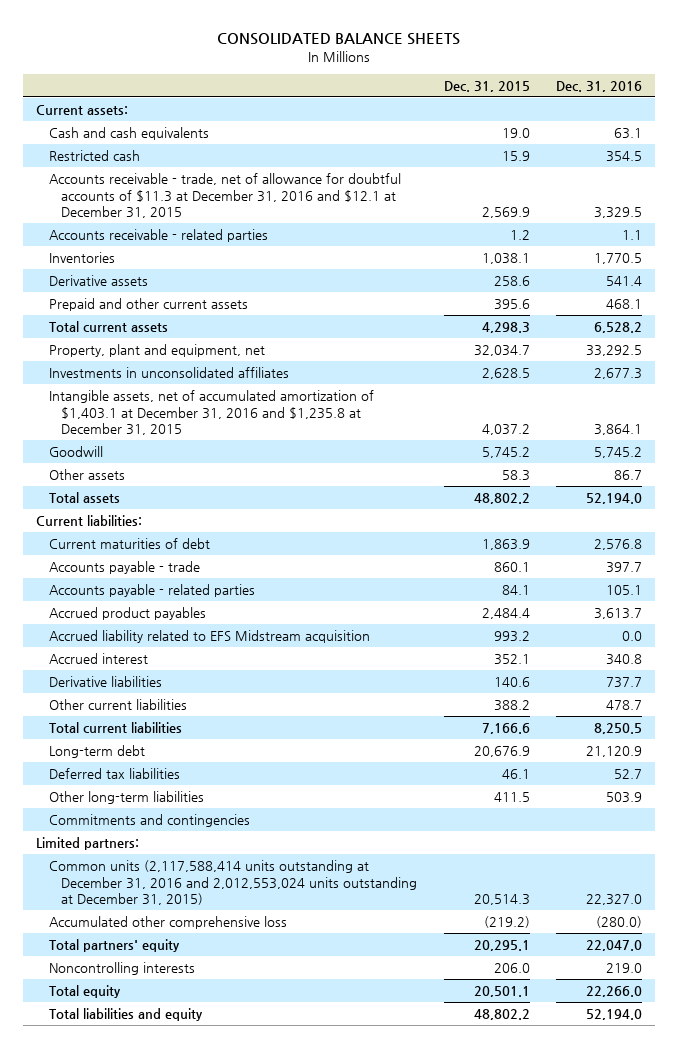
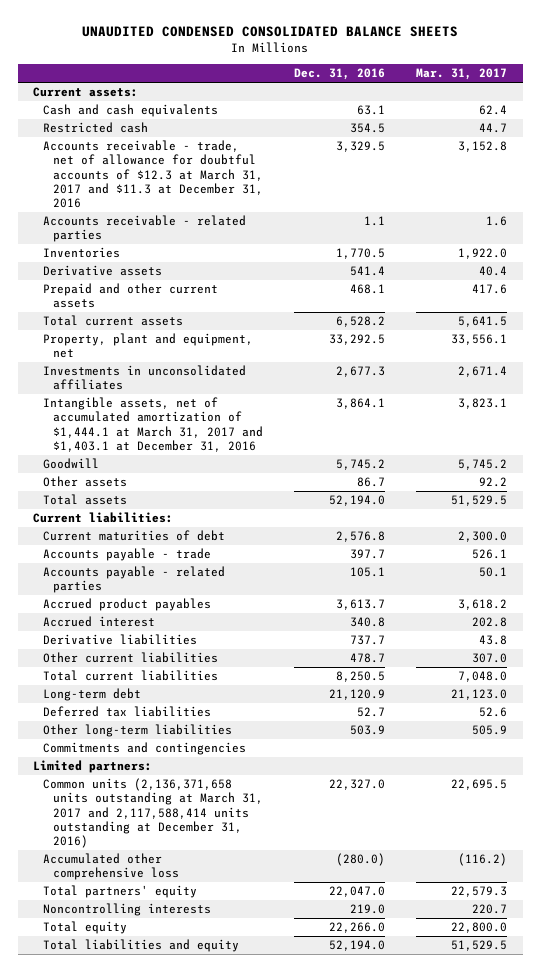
- CONSOLIDATED BALANCE SHEETS
+ UNAUDITED CONDENSED CONSOLIDATED BALANCE SHEETS
- | Dec. 31, 2015 | Dec. 31, 2016
+ | Dec. 31, 2016 | Mar. 31, 2017
- Accounts receivable - trade, net of allowance for doubtful accounts of $11.3 at December 31, 2016 and $12.1 at December 31, 2015 | 2,569.9 | 3,329.5
+ Accounts receivable - trade, net of allowance for doubtful accounts of $12.3 at March 31, 2017 and $11.3 at December 31, 2016 | 3,329.5 | 3,152.8
- Intangible assets, net of accumulated amortization of $1,403.1 at December 31, 2016 and $1,235.8 at December 31, 2015 | 4,037.2 | 3,864.1
+ Intangible assets, net of accumulated amortization of $1,444.1 at March 31, 2017 and $1,403.1 at December 31, 2016 | 3,864.1 | 3,823.1
- Accrued liability related to EFS Midstream acquisition | 993.2 | 0.0
- Common units (2,117,588,414 units outstanding at December 31, 2016 and 2,012,553,024 units outstanding at December 31, 2015) | 20,514.3 | 22,327.0
+ Common units (2,136,371,658 units outstanding at March 31, 2017 and 2,117,588,414 units outstanding at December 31, 2016) | 22,327.0 | 22,695.5

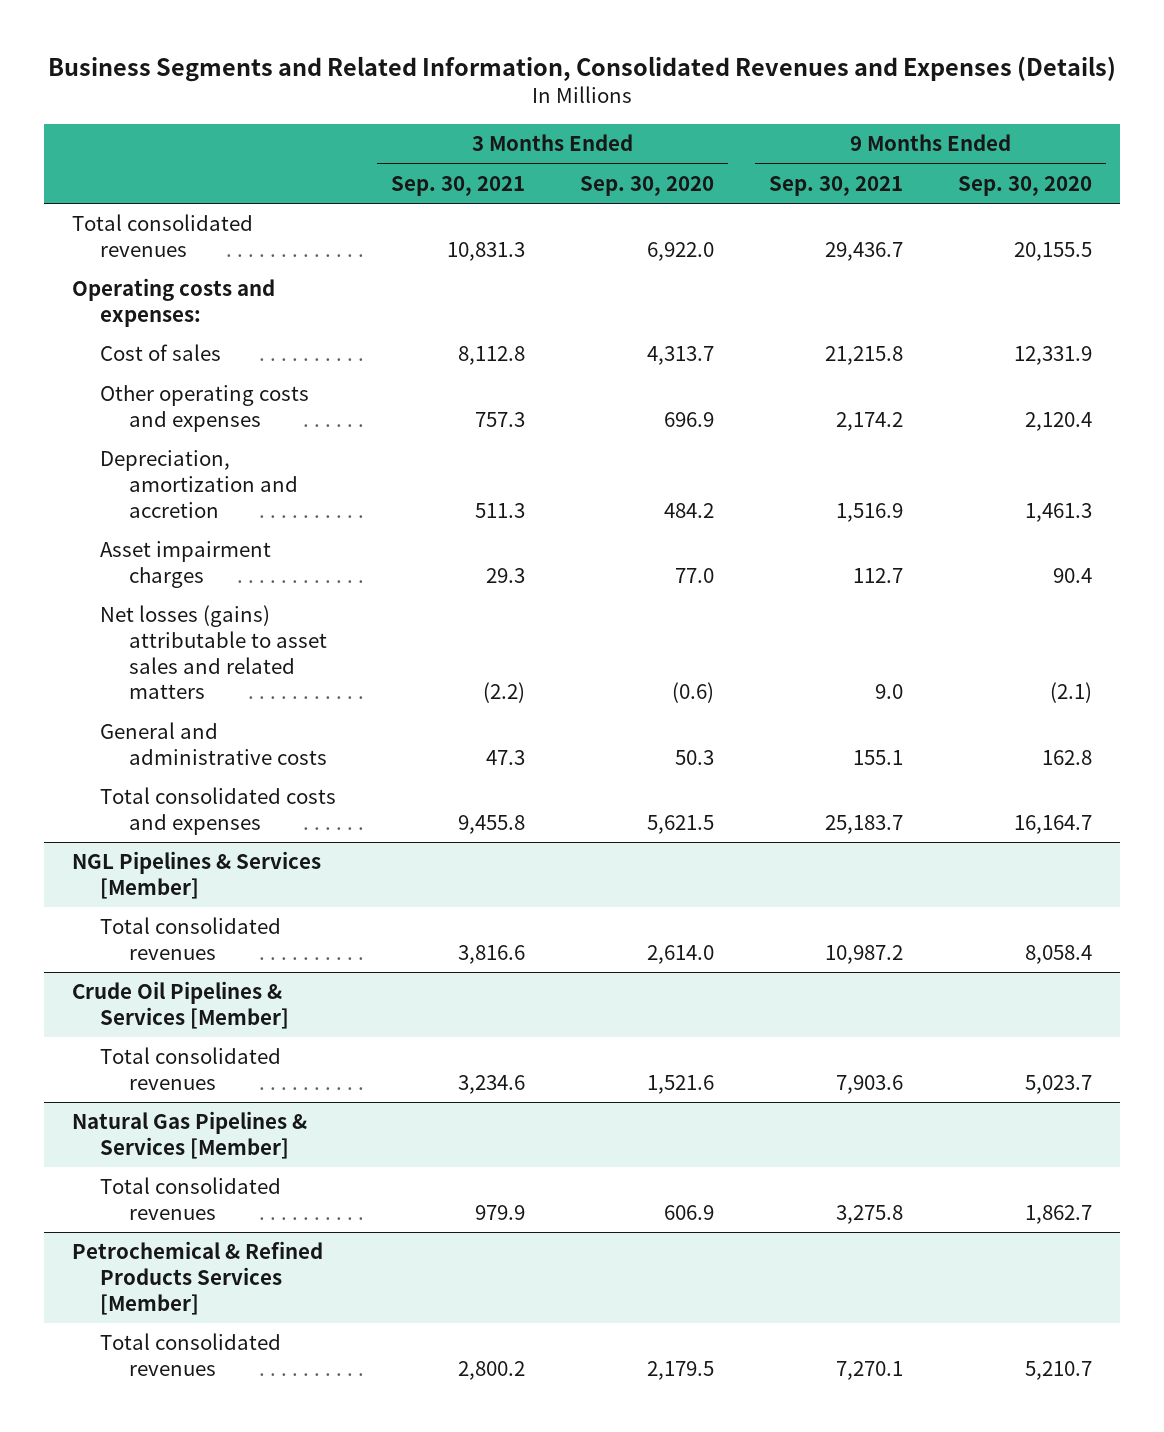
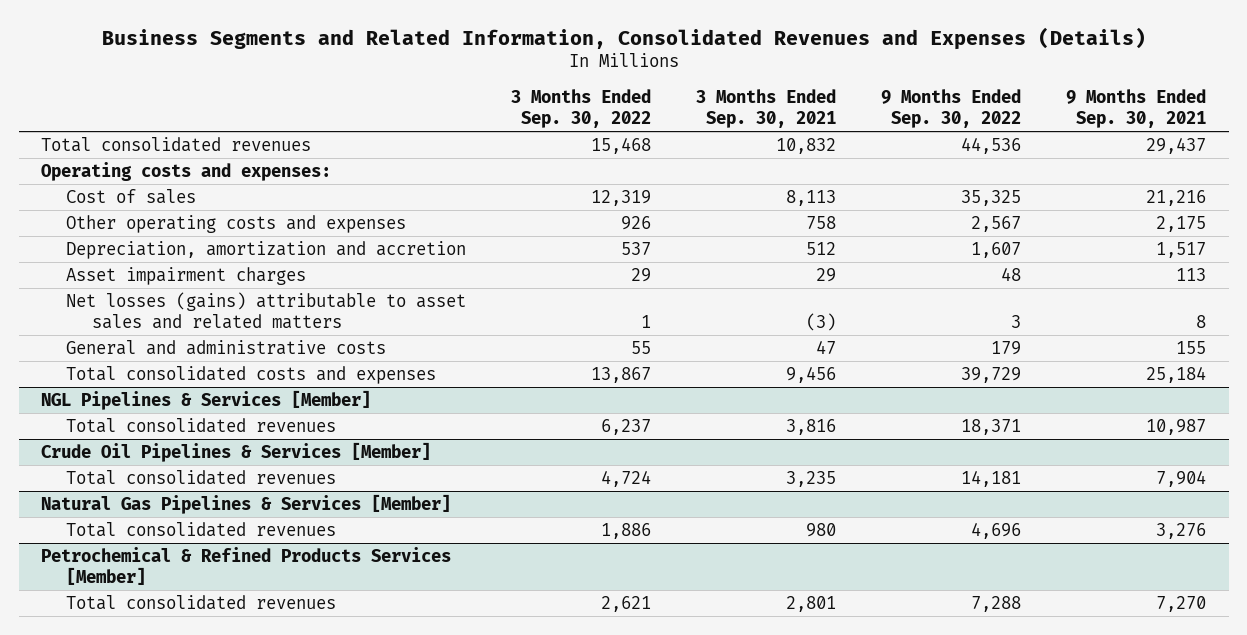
- | 3 Months Ended Sep. 30, 2021 | 3 Months Ended Sep. 30, 2020 | 9 Months Ended Sep. 30, 2021 | 9 Months Ended Sep. 30, 2020
+ | 3 Months Ended Sep. 30, 2022 | 3 Months Ended Sep. 30, 2021 | 9 Months Ended Sep. 30, 2022 | 9 Months Ended Sep. 30, 2021
- Total consolidated revenues | 10,831.3 | 6,922.0 | 29,436.7 | 20,155.5
+ Total consolidated revenues | 15,468 | 10,832 | 44,536 | 29,437
- Cost of sales | 8,112.8 | 4,313.7 | 21,215.8 | 12,331.9
- Other operating costs and expenses | 757.3 | 696.9 | 2,174.2 | 2,120.4
- Depreciation, amortization and accretion | 511.3 | 484.2 | 1,516.9 | 1,461.3
- Asset impairment charges | 29.3 | 77.0 | 112.7 | 90.4
- Net losses (gains) attributable to asset sales and related matters | (2.2) | (0.6) | 9.0 | (2.1)
- General and administrative costs | 47.3 | 50.3 | 155.1 | 162.8
- Total consolidated costs and expenses | 9,455.8 | 5,621.5 | 25,183.7 | 16,164.7
+ Cost of sales | 12,319 | 8,113 | 35,325 | 21,216
+ Other operating costs and expenses | 926 | 758 | 2,567 | 2,175
+ Depreciation, amortization and accretion | 537 | 512 | 1,607 | 1,517
+ Asset impairment charges | 29 | 29 | 48 | 113
+ Net losses (gains) attributable to asset sales and related matters | 1 | (3) | 3 | 8
+ General and administrative costs | 55 | 47 | 179 | 155
+ Total consolidated costs and expenses | 13,867 | 9,456 | 39,729 | 25,184
@ NGL Pipelines & Services [Member]
- Total consolidated revenues | 3,816.6 | 2,614.0 | 10,987.2 | 8,058.4
+ Total consolidated revenues | 6,237 | 3,816 | 18,371 | 10,987
@ Crude Oil Pipelines & Services [Member]
- Total consolidated revenues | 3,234.6 | 1,521.6 | 7,903.6 | 5,023.7
+ Total consolidated revenues | 4,724 | 3,235 | 14,181 | 7,904
@ Natural Gas Pipelines & Services [Member]
- Total consolidated revenues | 979.9 | 606.9 | 3,275.8 | 1,862.7
+ Total consolidated revenues | 1,886 | 980 | 4,696 | 3,276
@ Petrochemical & Refined Products Services [Member]
- Total consolidated revenues | 2,800.2 | 2,179.5 | 7,270.1 | 5,210.7
+ Total consolidated revenues | 2,621 | 2,801 | 7,288 | 7,270

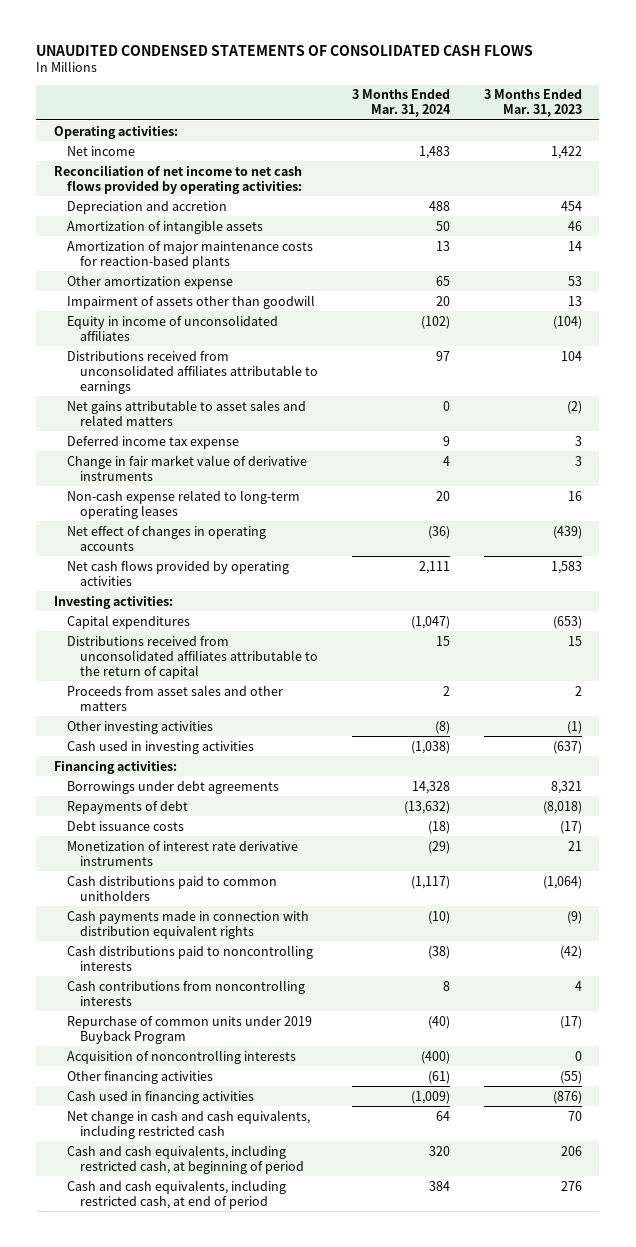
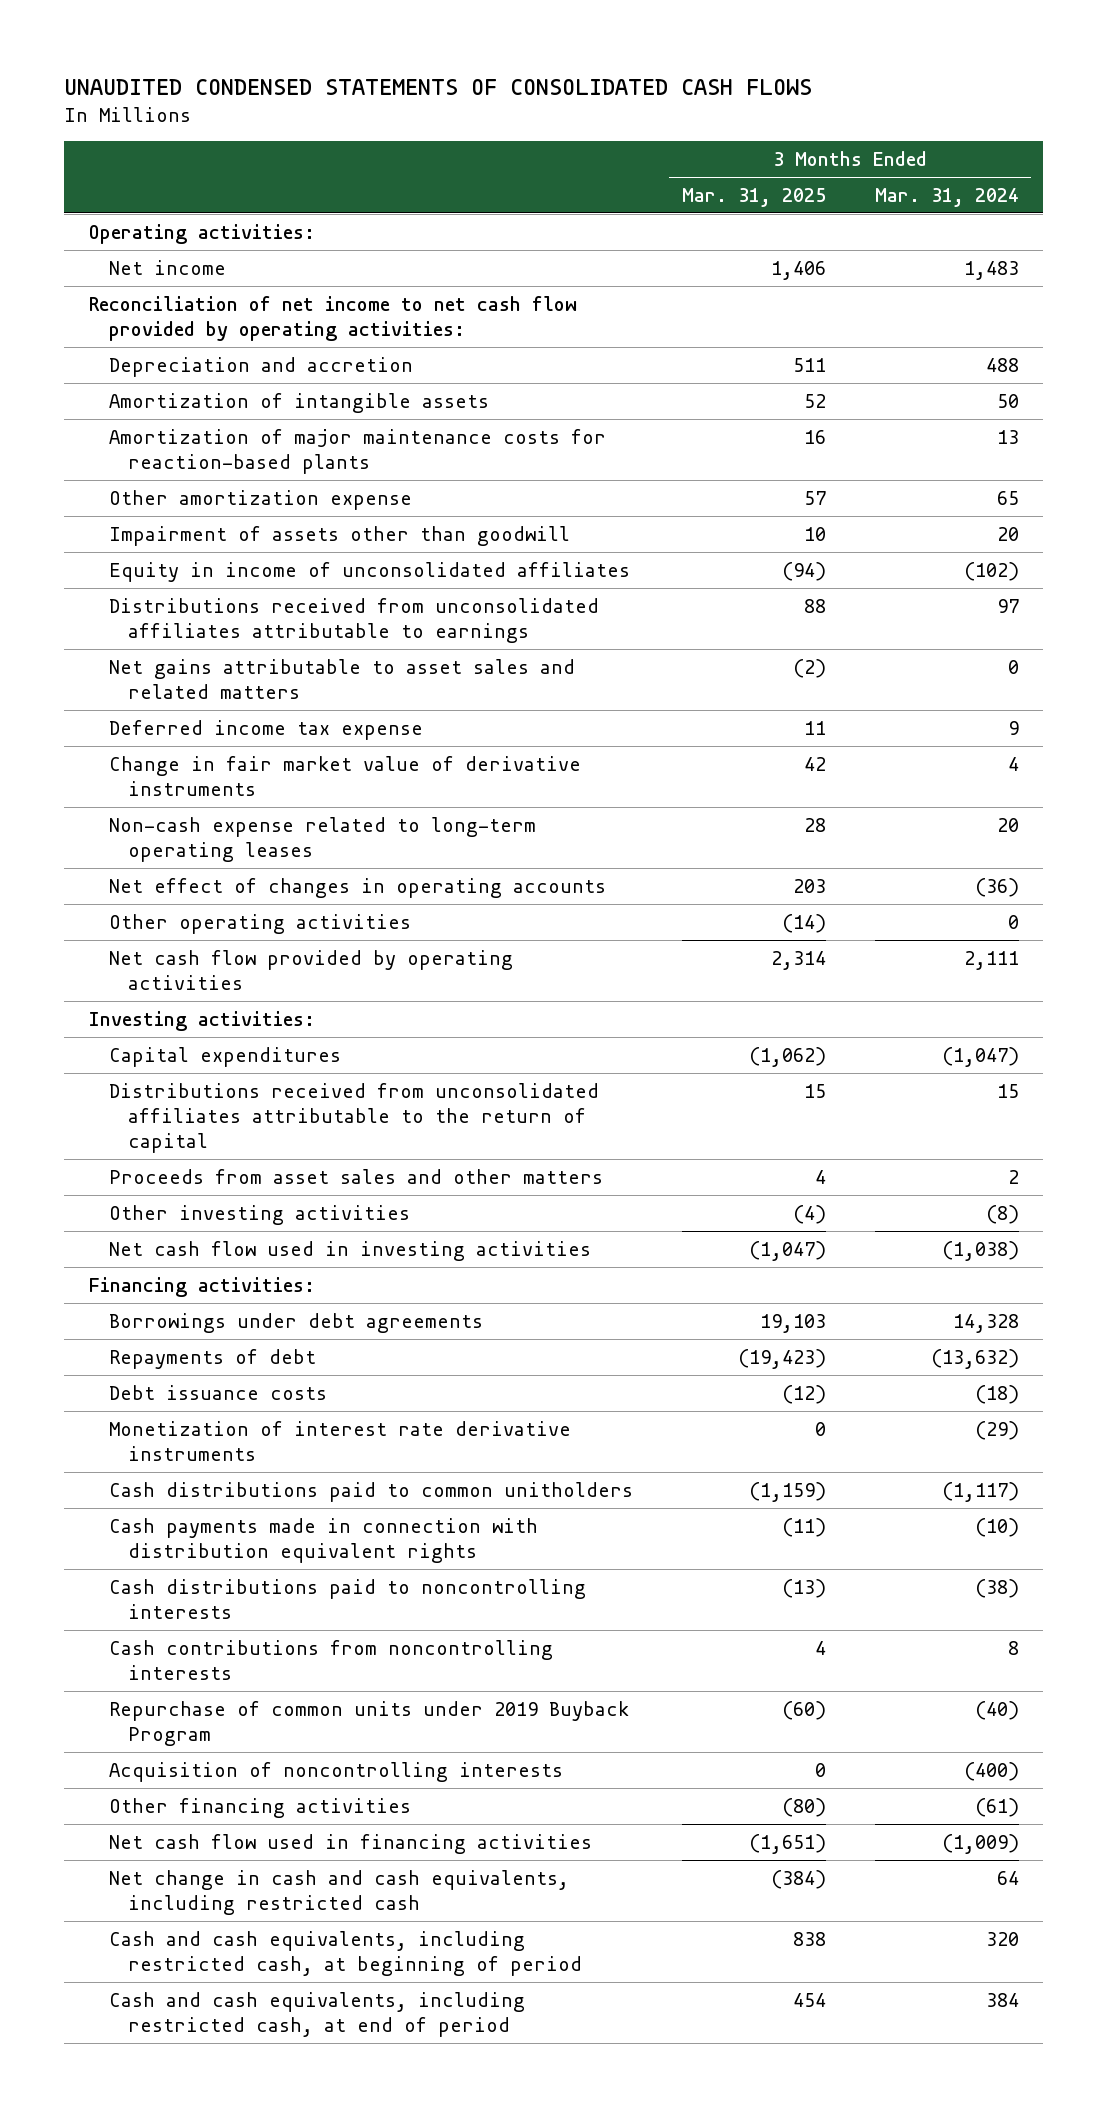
- | 3 Months Ended Mar. 31, 2024 | 3 Months Ended Mar. 31, 2023
+ | 3 Months Ended Mar. 31, 2025 | 3 Months Ended Mar. 31, 2024
- Reconciliation of net income to net cash flows provided by operating activities:
+ Reconciliation of net income to net cash flow provided by operating activities:
- Net cash flows provided by operating activities | 2,111 | 1,583
+ Other operating activities | (14) | 0
+ Net cash flow provided by operating activities | 2,314 | 2,111
- Cash used in investing activities | (1,038) | (637)
+ Net cash flow used in investing activities | (1,047) | (1,038)
- Cash used in financing activities | (1,009) | (876)
+ Net cash flow used in financing activities | (1,651) | (1,009)

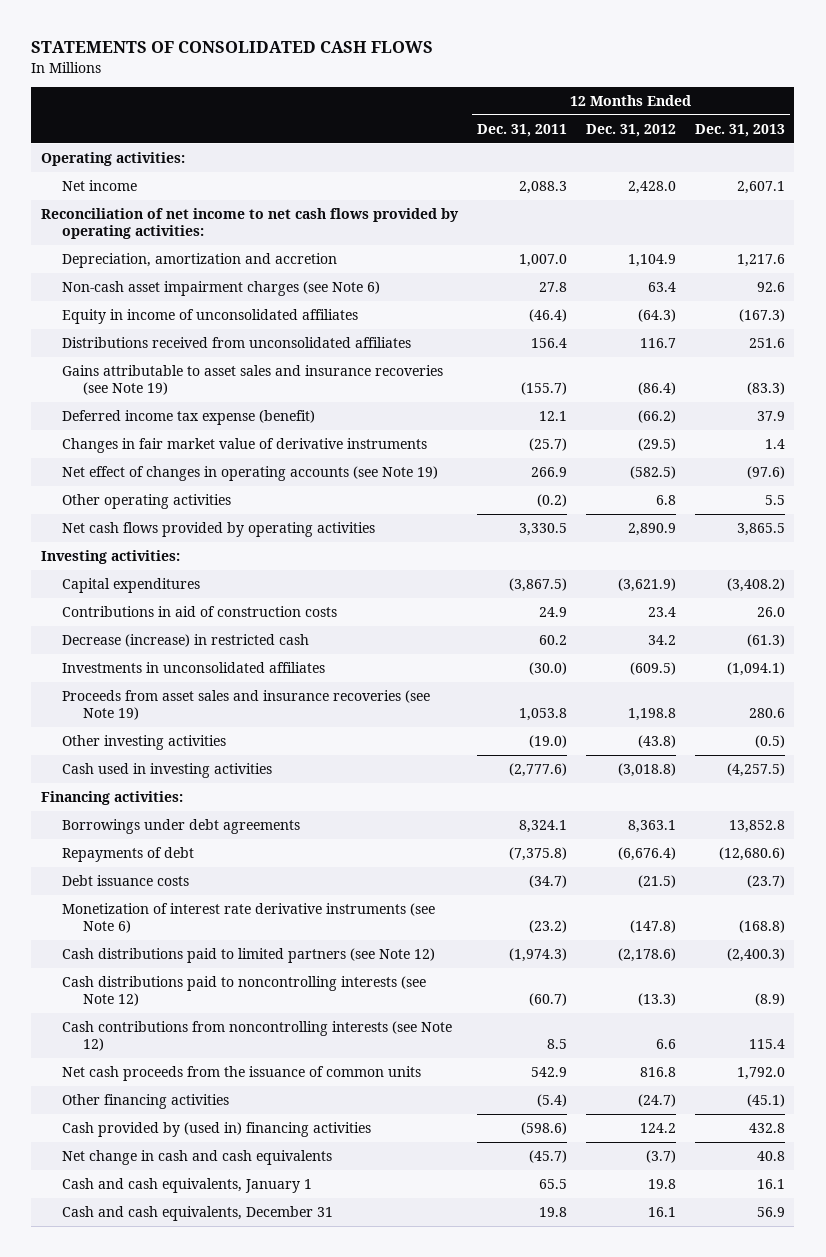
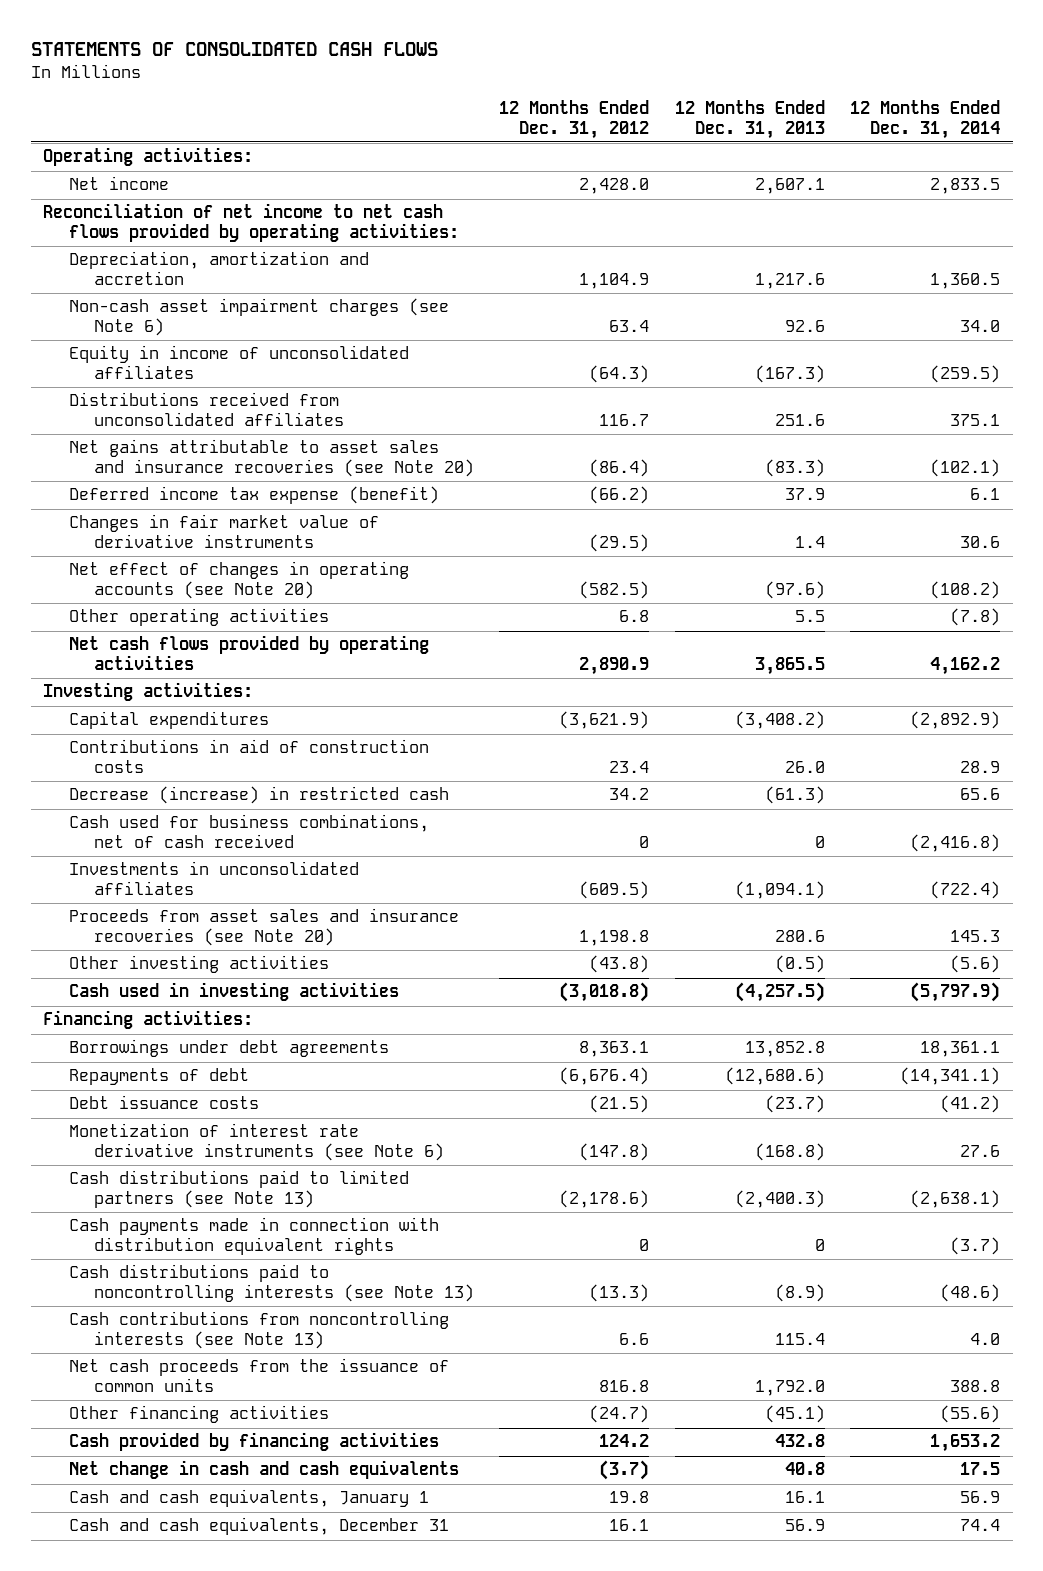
- | 12 Months Ended Dec. 31, 2011 | 12 Months Ended Dec. 31, 2012 | 12 Months Ended Dec. 31, 2013
+ | 12 Months Ended Dec. 31, 2012 | 12 Months Ended Dec. 31, 2013 | 12 Months Ended Dec. 31, 2014
- Gains attributable to asset sales and insurance recoveries (see Note 19) | (155.7) | (86.4) | (83.3)
+ Net gains attributable to asset sales and insurance recoveries (see Note 20) | (86.4) | (83.3) | (102.1)
- Net effect of changes in operating accounts (see Note 19) | 266.9 | (582.5) | (97.6)
+ Net effect of changes in operating accounts (see Note 20) | (582.5) | (97.6) | (108.2)
+ Cash used for business combinations, net of cash received | 0 | 0 | (2,416.8)
- Proceeds from asset sales and insurance recoveries (see Note 19) | 1,053.8 | 1,198.8 | 280.6
+ Proceeds from asset sales and insurance recoveries (see Note 20) | 1,198.8 | 280.6 | 145.3
- Cash distributions paid to limited partners (see Note 12) | (1,974.3) | (2,178.6) | (2,400.3)
- Cash distributions paid to noncontrolling interests (see Note 12) | (60.7) | (13.3) | (8.9)
- Cash contributions from noncontrolling interests (see Note 12) | 8.5 | 6.6 | 115.4
+ Cash distributions paid to limited partners (see Note 13) | (2,178.6) | (2,400.3) | (2,638.1)
+ Cash payments made in connection with distribution equivalent rights | 0 | 0 | (3.7)
+ Cash distributions paid to noncontrolling interests (see Note 13) | (13.3) | (8.9) | (48.6)
+ Cash contributions from noncontrolling interests (see Note 13) | 6.6 | 115.4 | 4.0
- Cash provided by (used in) financing activities | (598.6) | 124.2 | 432.8
+ Cash provided by financing activities | 124.2 | 432.8 | 1,653.2

